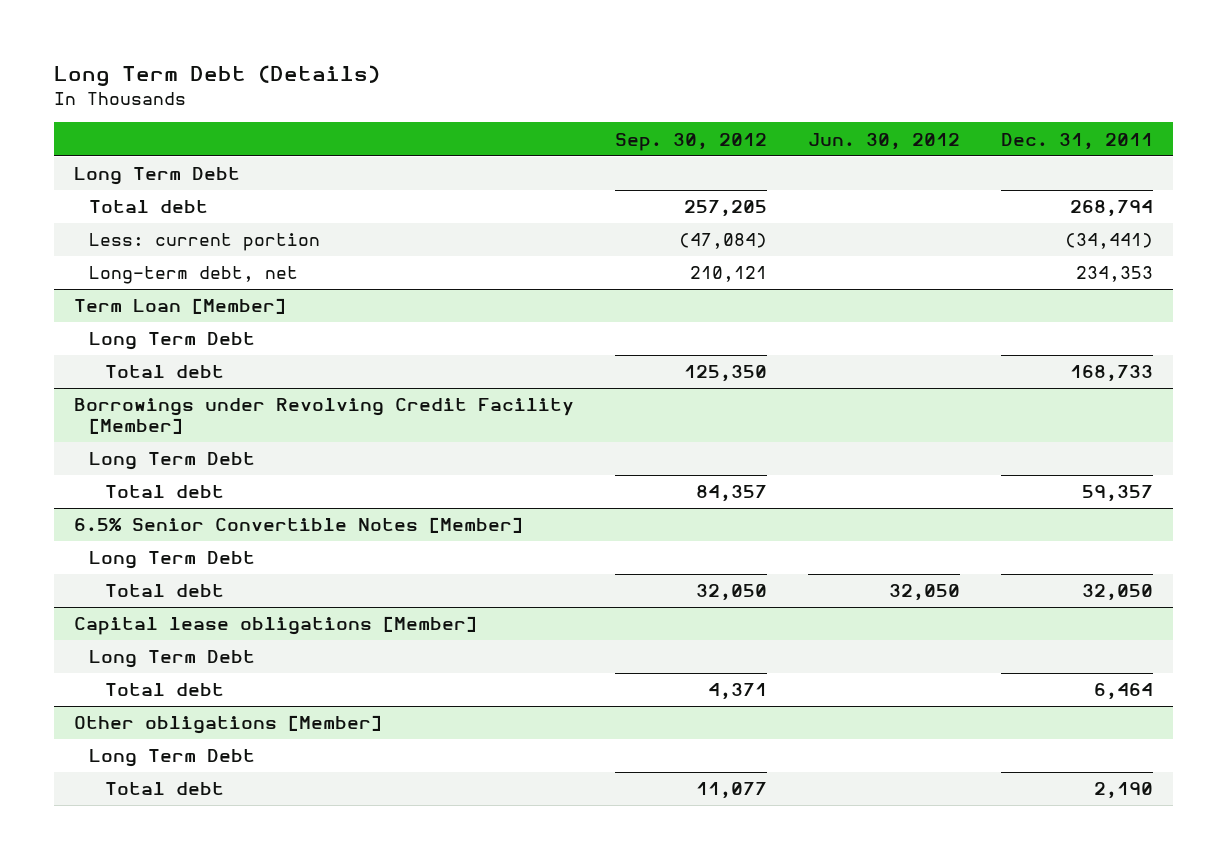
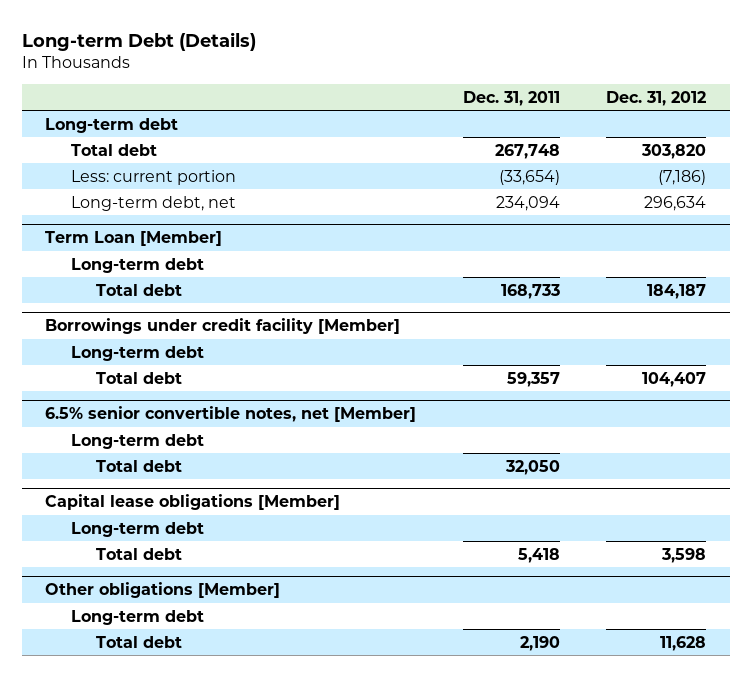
- Long Term Debt (Details)
+ Long-term Debt (Details)
- | Sep. 30, 2012 | Jun. 30, 2012 | Dec. 31, 2011
+ | Dec. 31, 2011 | Dec. 31, 2012
- Long Term Debt
- Total debt | 257,205 | | 268,794
- Less: current portion | (47,084) | | (34,441)
- Long-term debt, net | 210,121 | | 234,353
+ Long-term debt
+ Total debt | 267,748 | 303,820
+ Less: current portion | (33,654) | (7,186)
+ Long-term debt, net | 234,094 | 296,634
@ Term Loan [Member]
- Long Term Debt
+ Long-term debt
- Borrowings under Revolving Credit Facility [Member]
- Long Term Debt
+ Borrowings under credit facility [Member]
+ Long-term debt
- 6.5% Senior Convertible Notes [Member]
- Long Term Debt
+ 6.5% senior convertible notes, net [Member]
+ Long-term debt
@ Capital lease obligations [Member]
- Long Term Debt
- Total debt | 4,371 | | 6,464
+ Long-term debt
+ Total debt | 5,418 | 3,598
@ Other obligations [Member]
- Long Term Debt
+ Long-term debt

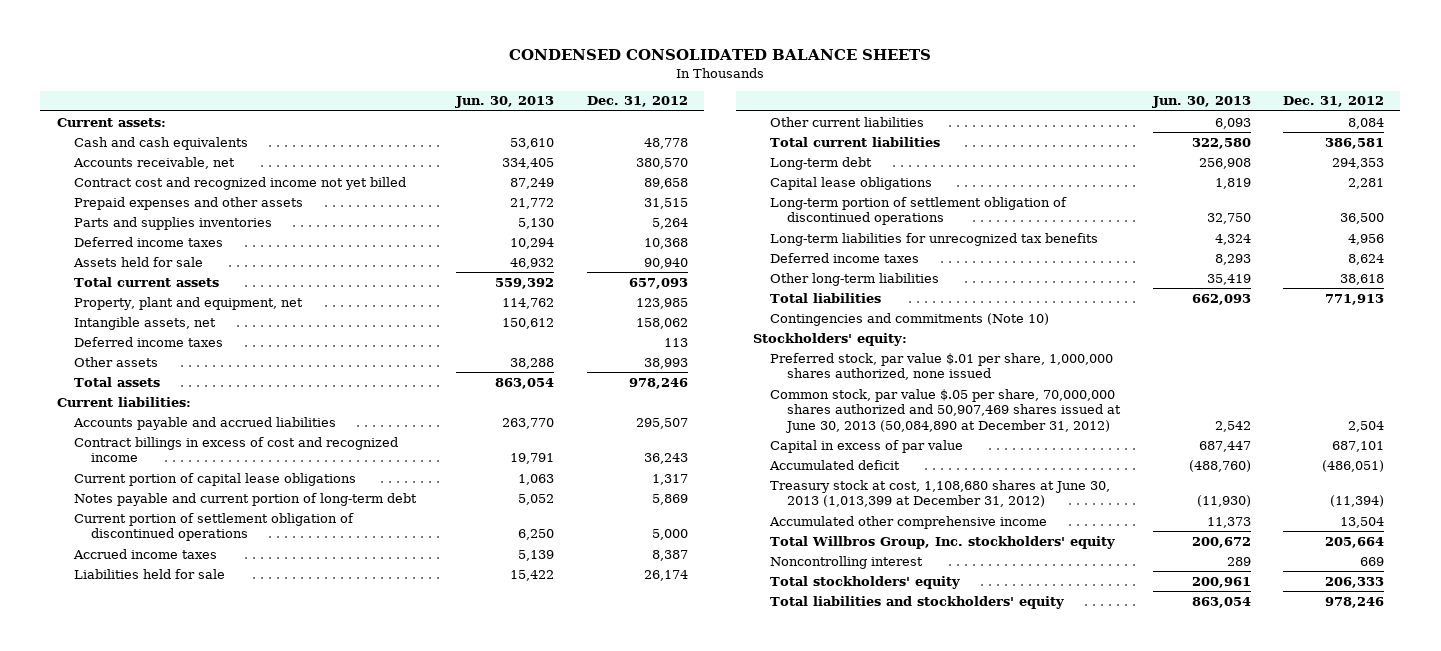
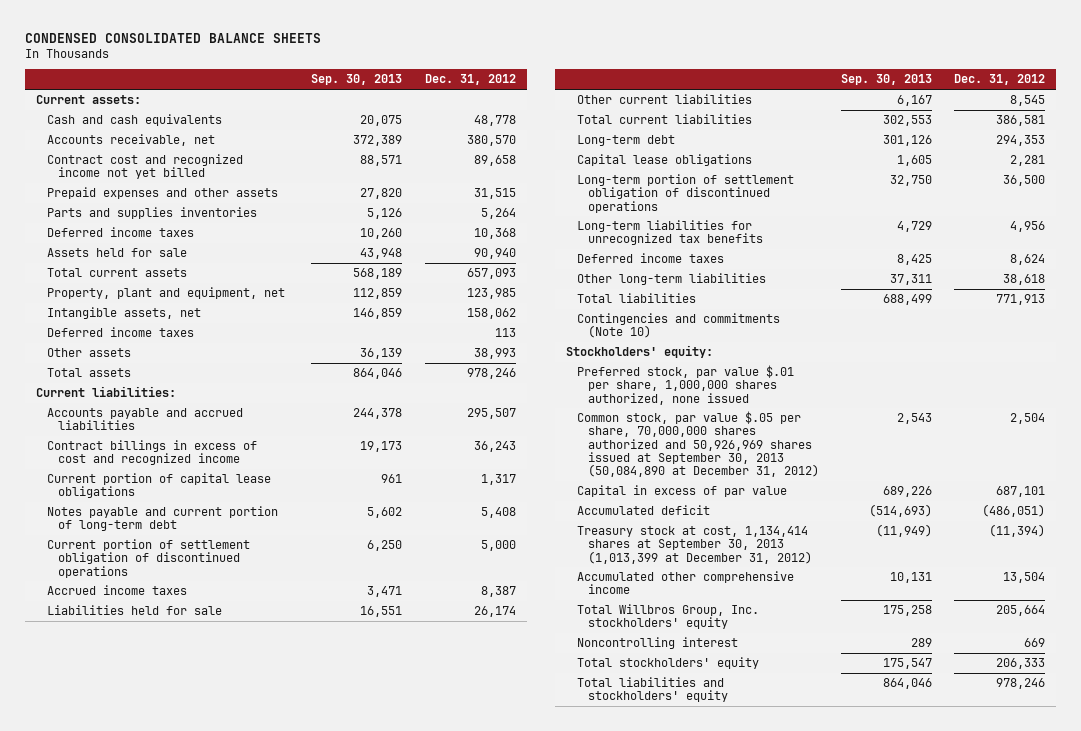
- | Jun. 30, 2013 | Dec. 31, 2012
+ | Sep. 30, 2013 | Dec. 31, 2012
- Notes payable and current portion of long-term debt | 5,052 | 5,869
+ Notes payable and current portion of long-term debt | 5,602 | 5,408
- Other current liabilities | 6,093 | 8,084
+ Other current liabilities | 6,167 | 8,545
- Common stock, par value $.05 per share, 70,000,000 shares authorized and 50,907,469 shares issued at June 30, 2013 (50,084,890 at December 31, 2012) | 2,542 | 2,504
+ Common stock, par value $.05 per share, 70,000,000 shares authorized and 50,926,969 shares issued at September 30, 2013 (50,084,890 at December 31, 2012) | 2,543 | 2,504
- Treasury stock at cost, 1,108,680 shares at June 30, 2013 (1,013,399 at December 31, 2012) | (11,930) | (11,394)
+ Treasury stock at cost, 1,134,414 shares at September 30, 2013 (1,013,399 at December 31, 2012) | (11,949) | (11,394)

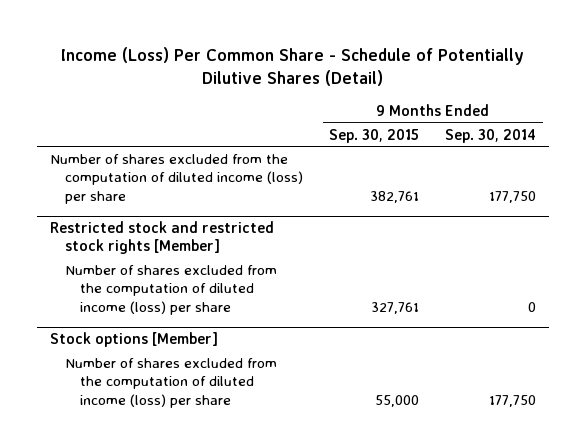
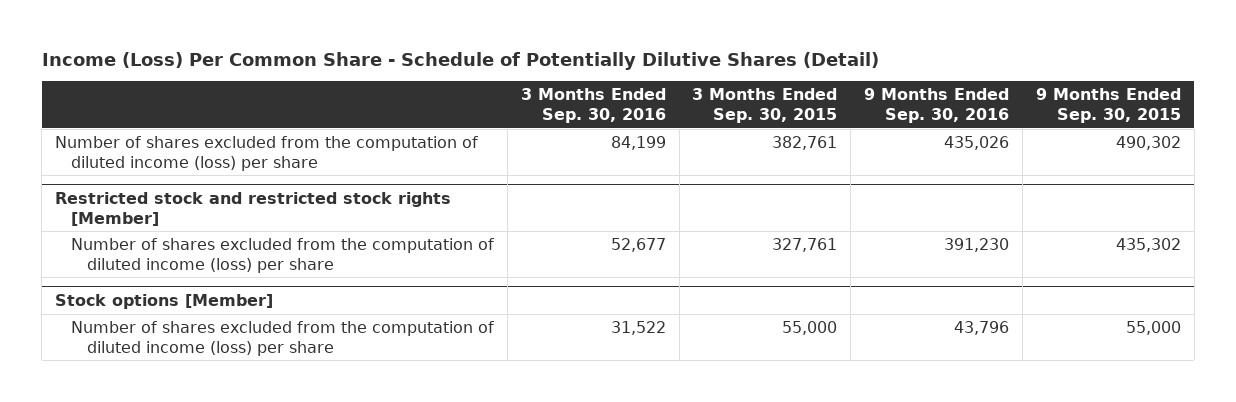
- | 9 Months Ended Sep. 30, 2015 | 9 Months Ended Sep. 30, 2014
+ | 3 Months Ended Sep. 30, 2016 | 3 Months Ended Sep. 30, 2015 | 9 Months Ended Sep. 30, 2016 | 9 Months Ended Sep. 30, 2015
- Number of shares excluded from the computation of diluted income (loss) per share | 382,761 | 177,750
+ Number of shares excluded from the computation of diluted income (loss) per share | 84,199 | 382,761 | 435,026 | 490,302
@ Restricted stock and restricted stock rights [Member]
- Number of shares excluded from the computation of diluted income (loss) per share | 327,761 | 0
+ Number of shares excluded from the computation of diluted income (loss) per share | 52,677 | 327,761 | 391,230 | 435,302

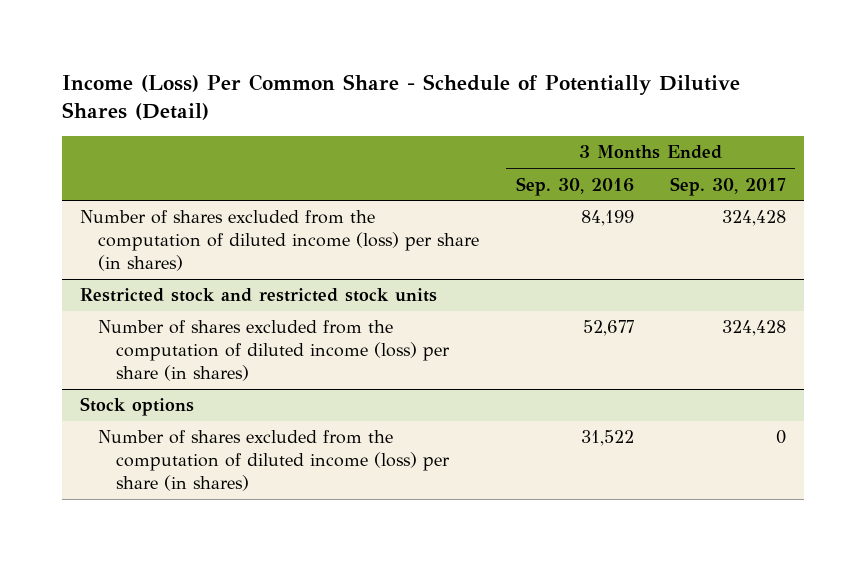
- | 3 Months Ended Sep. 30, 2016 | 3 Months Ended Sep. 30, 2015 | 9 Months Ended Sep. 30, 2016 | 9 Months Ended Sep. 30, 2015
+ | 3 Months Ended Sep. 30, 2016 | 3 Months Ended Sep. 30, 2017
- Number of shares excluded from the computation of diluted income (loss) per share | 84,199 | 382,761 | 435,026 | 490,302
- Restricted stock and restricted stock rights [Member]
- Number of shares excluded from the computation of diluted income (loss) per share | 52,677 | 327,761 | 391,230 | 435,302
- Stock options [Member]
- Number of shares excluded from the computation of diluted income (loss) per share | 31,522 | 55,000 | 43,796 | 55,000
+ Number of shares excluded from the computation of diluted income (loss) per share (in shares) | 84,199 | 324,428
+ Restricted stock and restricted stock units
+ Number of shares excluded from the computation of diluted income (loss) per share (in shares) | 52,677 | 324,428
+ Stock options
+ Number of shares excluded from the computation of diluted income (loss) per share (in shares) | 31,522 | 0

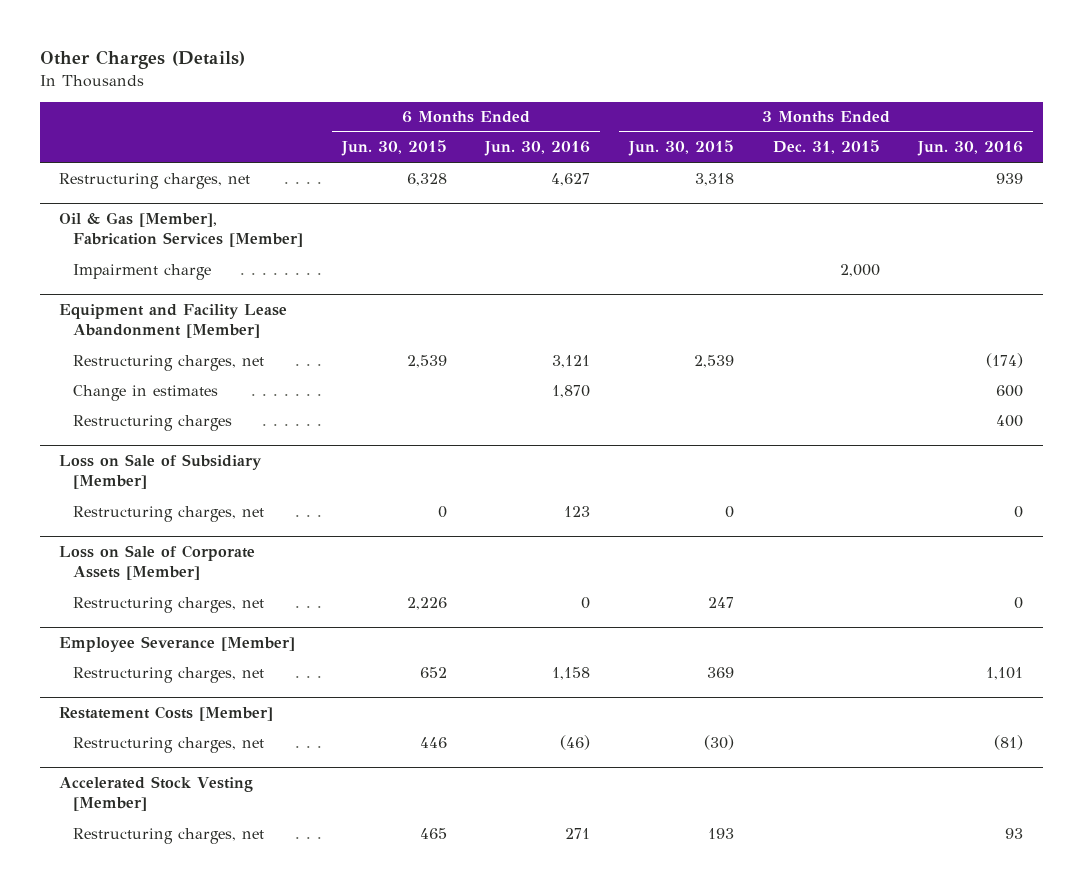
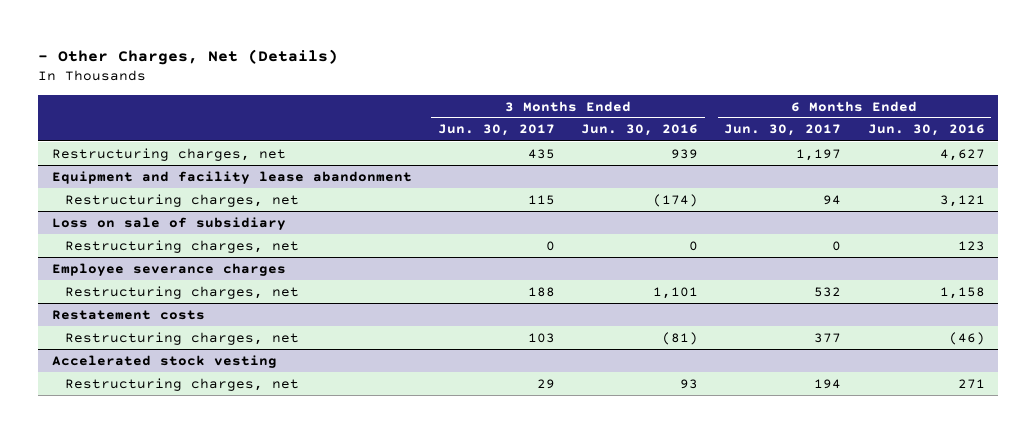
- Other Charges (Details)
+ - Other Charges, Net (Details)
- | 6 Months Ended Jun. 30, 2015 | 6 Months Ended Jun. 30, 2016 | 3 Months Ended Jun. 30, 2015 | 3 Months Ended Dec. 31, 2015 | 3 Months Ended Jun. 30, 2016
+ | 3 Months Ended Jun. 30, 2017 | 3 Months Ended Jun. 30, 2016 | 6 Months Ended Jun. 30, 2017 | 6 Months Ended Jun. 30, 2016
- Oil & Gas [Member], Fabrication Services [Member]
- Impairment charge | | | | 2,000 |
- Equipment and Facility Lease Abandonment [Member]
+ Equipment and facility lease abandonment
- Change in estimates | | 1,870 | | | 600
- Restructuring charges | | | | | 400
- Loss on Sale of Subsidiary [Member]
+ Loss on sale of subsidiary
- Loss on Sale of Corporate Assets [Member]
- Restructuring charges, net | 2,226 | 0 | 247 | | 0
- Employee Severance [Member]
+ Employee severance charges
- Restatement Costs [Member]
+ Restatement costs
- Accelerated Stock Vesting [Member]
+ Accelerated stock vesting

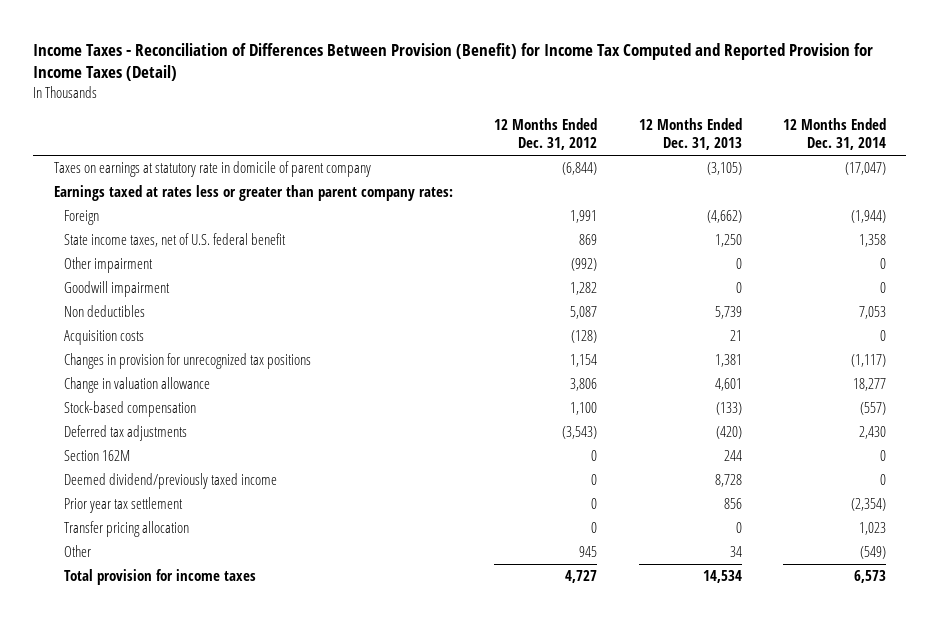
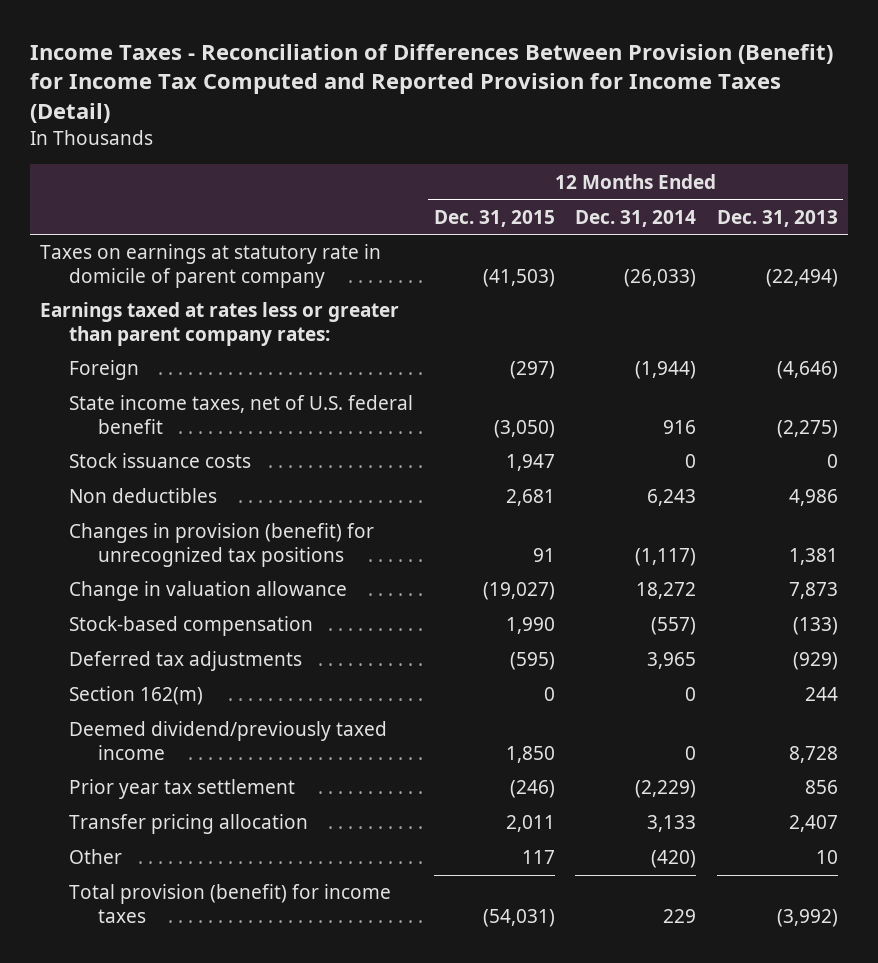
- | 12 Months Ended Dec. 31, 2012 | 12 Months Ended Dec. 31, 2013 | 12 Months Ended Dec. 31, 2014
+ | 12 Months Ended Dec. 31, 2015 | 12 Months Ended Dec. 31, 2014 | 12 Months Ended Dec. 31, 2013
- Taxes on earnings at statutory rate in domicile of parent company | (6,844) | (3,105) | (17,047)
+ Taxes on earnings at statutory rate in domicile of parent company | (41,503) | (26,033) | (22,494)
- Foreign | 1,991 | (4,662) | (1,944)
- State income taxes, net of U.S. federal benefit | 869 | 1,250 | 1,358
- Other impairment | (992) | 0 | 0
- Goodwill impairment | 1,282 | 0 | 0
- Non deductibles | 5,087 | 5,739 | 7,053
- Acquisition costs | (128) | 21 | 0
- Changes in provision for unrecognized tax positions | 1,154 | 1,381 | (1,117)
- Change in valuation allowance | 3,806 | 4,601 | 18,277
+ Foreign | (297) | (1,944) | (4,646)
+ State income taxes, net of U.S. federal benefit | (3,050) | 916 | (2,275)
+ Stock issuance costs | 1,947 | 0 | 0
+ Non deductibles | 2,681 | 6,243 | 4,986
+ Changes in provision (benefit) for unrecognized tax positions | 91 | (1,117) | 1,381
+ Change in valuation allowance | (19,027) | 18,272 | 7,873
- Deferred tax adjustments | (3,543) | (420) | 2,430
- Section 162M | 0 | 244 | 0
+ Deferred tax adjustments | (595) | 3,965 | (929)
+ Section 162(m) | 0 | 0 | 244
- Prior year tax settlement | 0 | 856 | (2,354)
- Transfer pricing allocation | 0 | 0 | 1,023
- Other | 945 | 34 | (549)
- Total provision for income taxes | 4,727 | 14,534 | 6,573
+ Prior year tax settlement | (246) | (2,229) | 856
+ Transfer pricing allocation | 2,011 | 3,133 | 2,407
+ Other | 117 | (420) | 10
+ Total provision (benefit) for income taxes | (54,031) | 229 | (3,992)

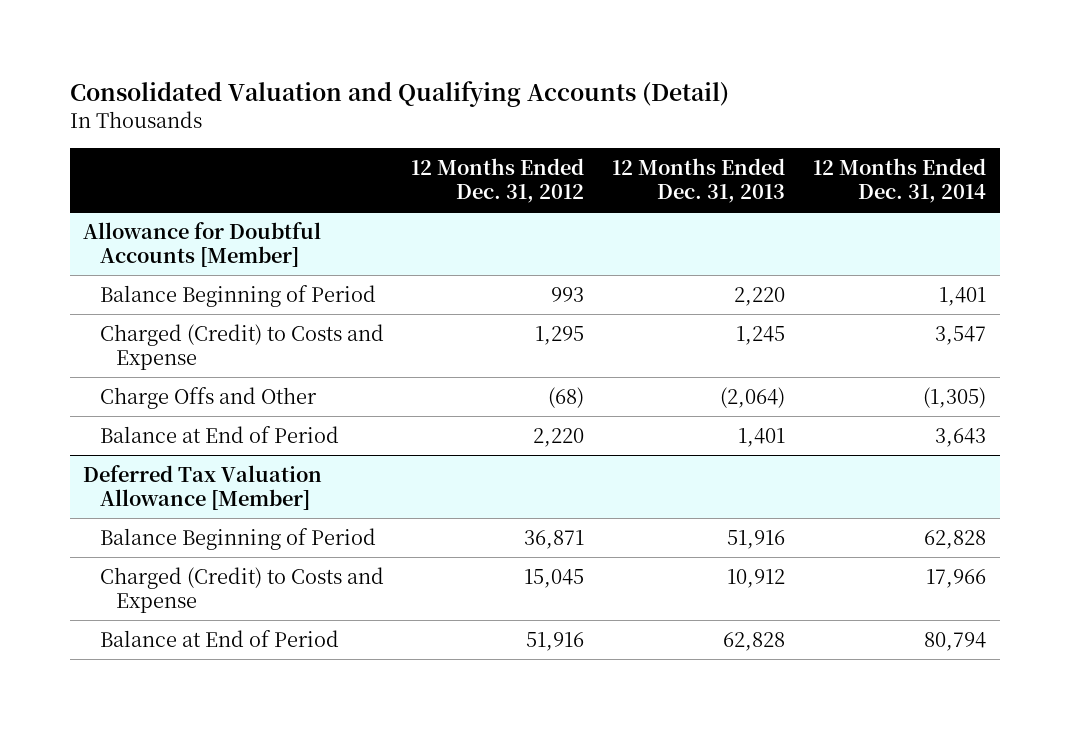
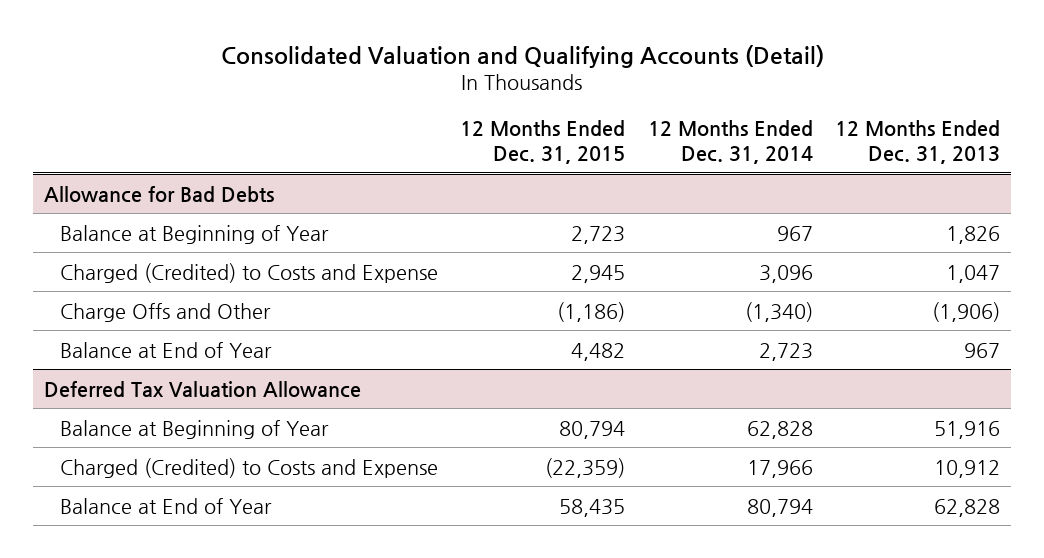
- | 12 Months Ended Dec. 31, 2012 | 12 Months Ended Dec. 31, 2013 | 12 Months Ended Dec. 31, 2014
+ | 12 Months Ended Dec. 31, 2015 | 12 Months Ended Dec. 31, 2014 | 12 Months Ended Dec. 31, 2013
- Allowance for Doubtful Accounts [Member]
- Balance Beginning of Period | 993 | 2,220 | 1,401
- Charged (Credit) to Costs and Expense | 1,295 | 1,245 | 3,547
- Charge Offs and Other | (68) | (2,064) | (1,305)
- Balance at End of Period | 2,220 | 1,401 | 3,643
- Deferred Tax Valuation Allowance [Member]
- Balance Beginning of Period | 36,871 | 51,916 | 62,828
- Charged (Credit) to Costs and Expense | 15,045 | 10,912 | 17,966
- Balance at End of Period | 51,916 | 62,828 | 80,794
+ Allowance for Bad Debts
+ Balance at Beginning of Year | 2,723 | 967 | 1,826
+ Charged (Credited) to Costs and Expense | 2,945 | 3,096 | 1,047
+ Charge Offs and Other | (1,186) | (1,340) | (1,906)
+ Balance at End of Year | 4,482 | 2,723 | 967
+ Deferred Tax Valuation Allowance
+ Balance at Beginning of Year | 80,794 | 62,828 | 51,916
+ Charged (Credited) to Costs and Expense | (22,359) | 17,966 | 10,912
+ Balance at End of Year | 58,435 | 80,794 | 62,828

